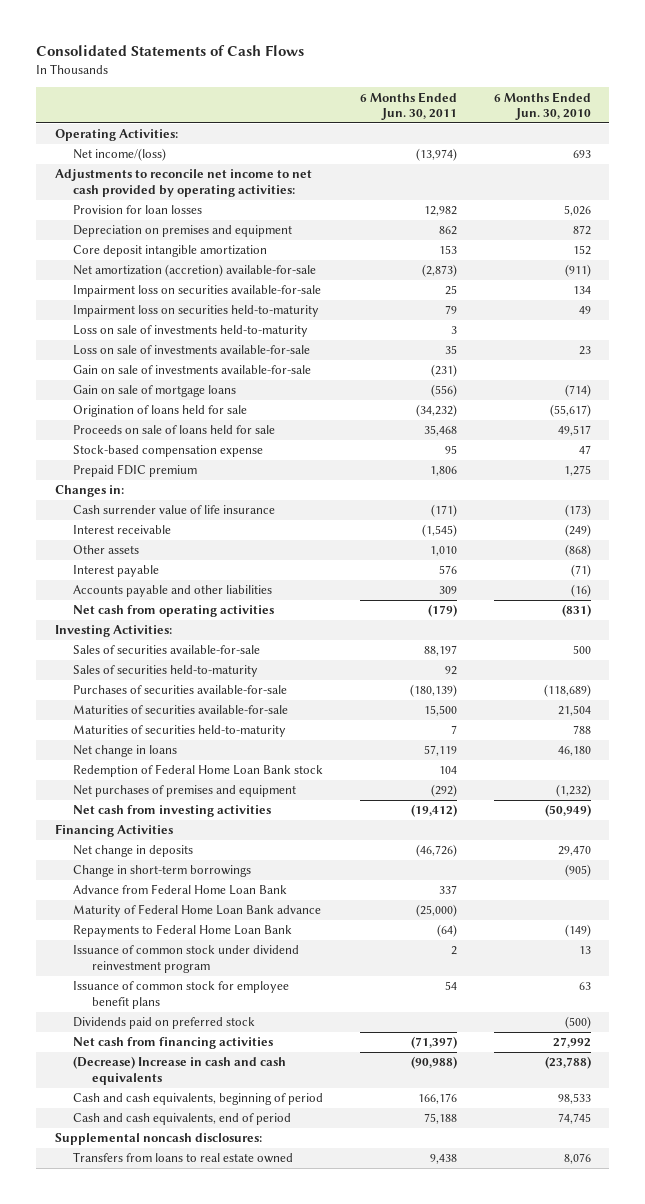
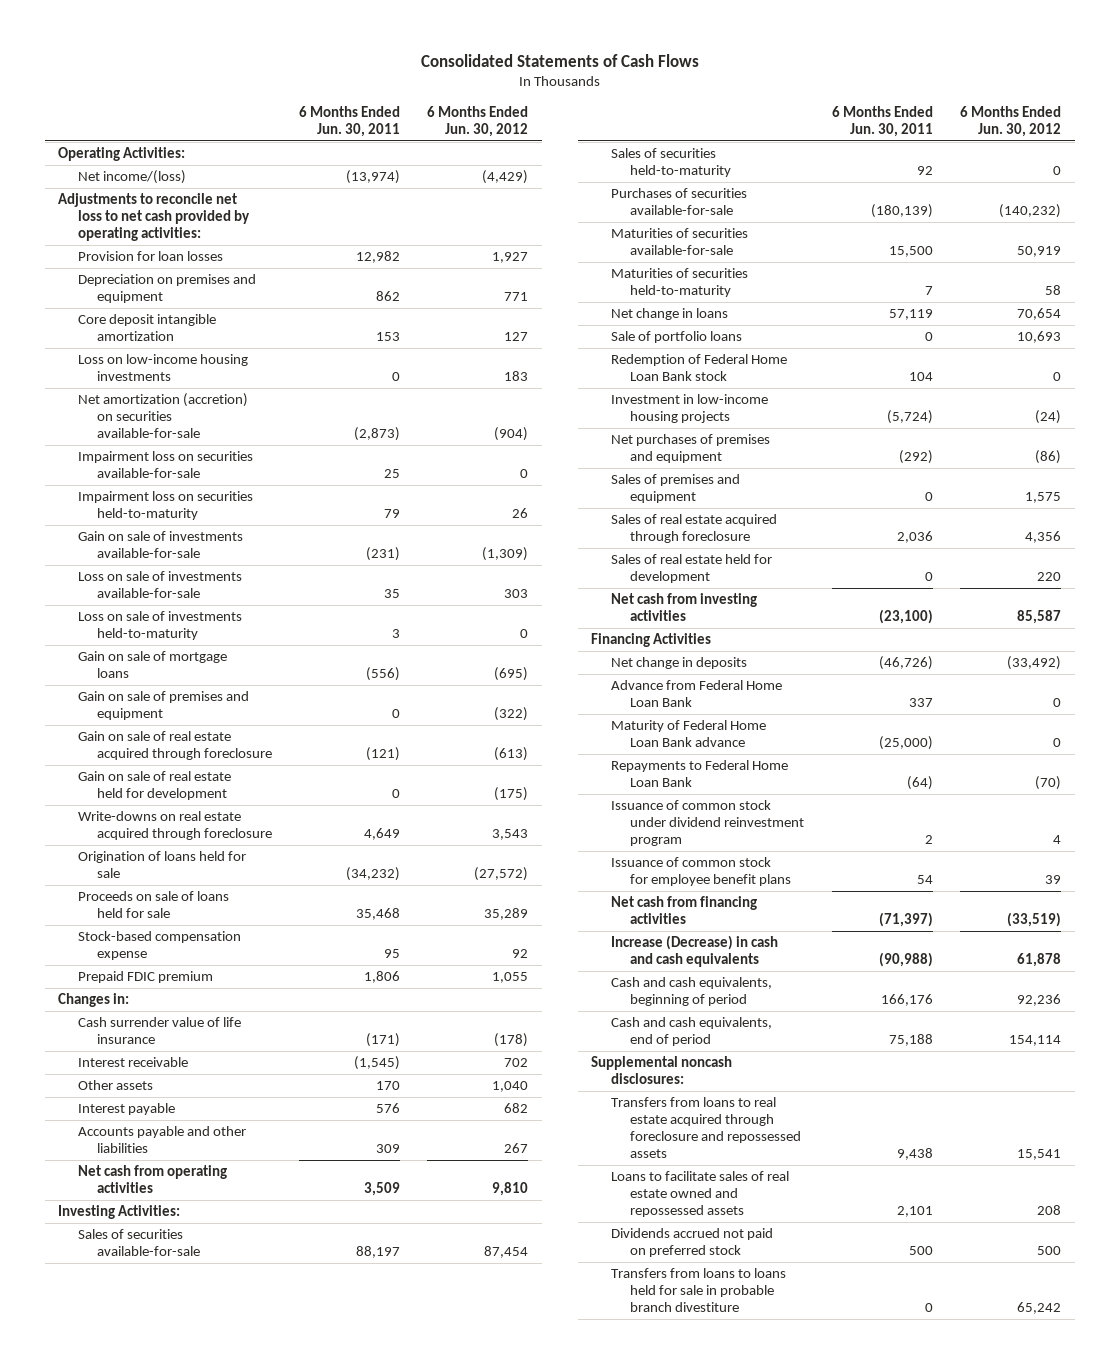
- | 6 Months Ended Jun. 30, 2011 | 6 Months Ended Jun. 30, 2010
+ | 6 Months Ended Jun. 30, 2011 | 6 Months Ended Jun. 30, 2012
- Adjustments to reconcile net income to net cash provided by operating activities:
+ Adjustments to reconcile net loss to net cash provided by operating activities:
- Net amortization (accretion) available-for-sale | (2,873) | (911)
+ Loss on low-income housing investments | 0 | 183
+ Net amortization (accretion) on securities available-for-sale | (2,873) | (904)
moved down: Loss on sale of investments available-for-sale | 35 | 303
moved down: Loss on sale of investments held-to-maturity | 3 | 0
+ Gain on sale of premises and equipment | 0 | (322)
+ Gain on sale of real estate acquired through foreclosure | (121) | (613)
+ Gain on sale of real estate held for development | 0 | (175)
+ Write-downs on real estate acquired through foreclosure | 4,649 | 3,543
- Other assets | 1,010 | (868)
+ Other assets | 170 | 1,040
- Net cash from operating activities | (179) | (831)
+ Net cash from operating activities | 3,509 | 9,810
+ Sale of portfolio loans | 0 | 10,693
+ Investment in low-income housing projects | (5,724) | (24)
- Net cash from investing activities | (19,412) | (50,949)
+ Sales of premises and equipment | 0 | 1,575
+ Sales of real estate acquired through foreclosure | 2,036 | 4,356
+ Sales of real estate held for development | 0 | 220
+ Net cash from investing activities | (23,100) | 85,587
- Change in short-term borrowings | | (905)
- Dividends paid on preferred stock | | (500)
- (Decrease) Increase in cash and cash equivalents | (90,988) | (23,788)
+ Increase (Decrease) in cash and cash equivalents | (90,988) | 61,878
- Transfers from loans to real estate owned | 9,438 | 8,076
+ Transfers from loans to real estate acquired through foreclosure and repossessed assets | 9,438 | 15,541
+ Loans to facilitate sales of real estate owned and repossessed assets | 2,101 | 208
+ Dividends accrued not paid on preferred stock | 500 | 500
+ Transfers from loans to loans held for sale in probable branch divestiture | 0 | 65,242

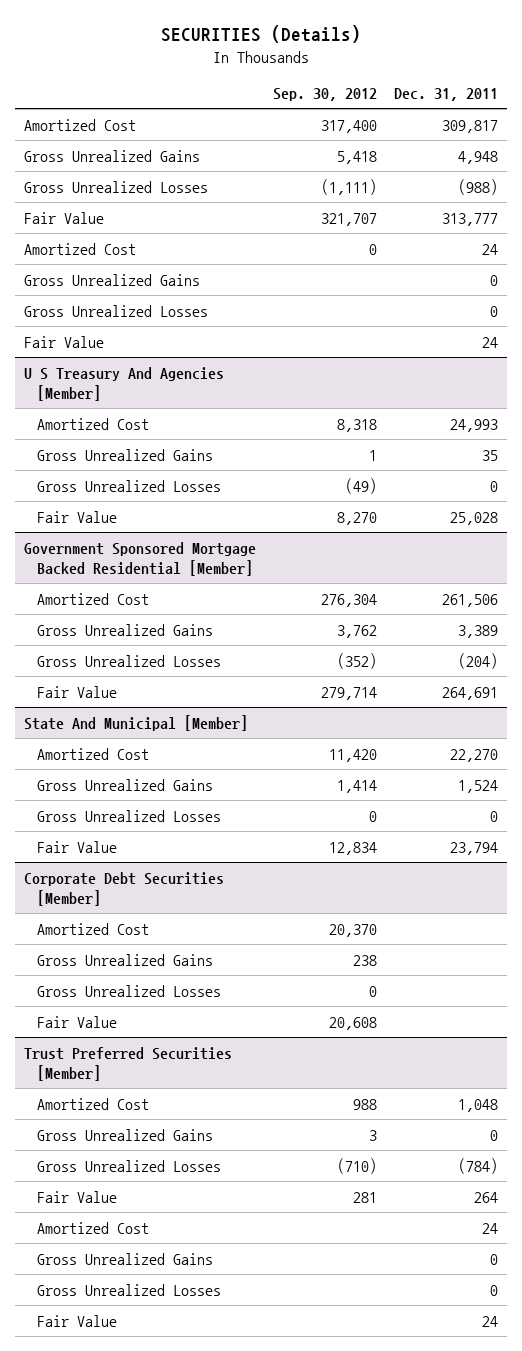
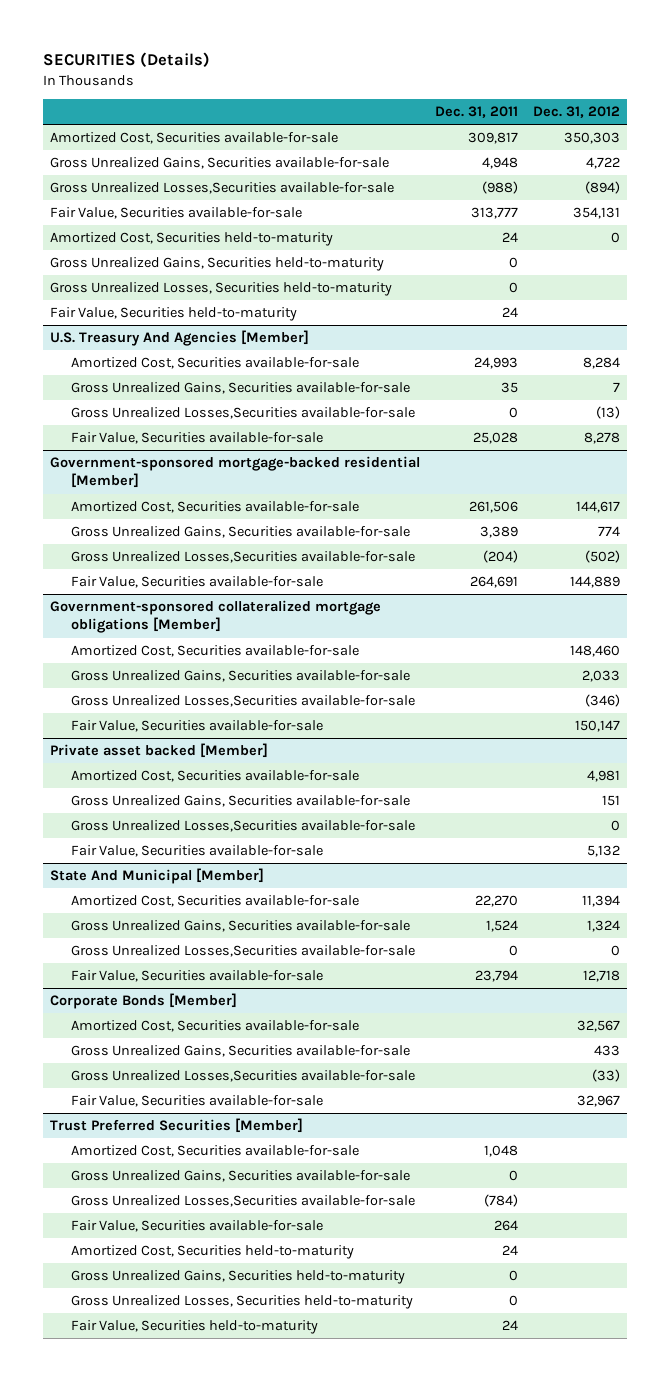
- | Sep. 30, 2012 | Dec. 31, 2011
+ | Dec. 31, 2011 | Dec. 31, 2012
- Amortized Cost | 317,400 | 309,817
- Gross Unrealized Gains | 5,418 | 4,948
- Gross Unrealized Losses | (1,111) | (988)
- Fair Value | 321,707 | 313,777
- Amortized Cost | 0 | 24
- Gross Unrealized Gains | | 0
- Gross Unrealized Losses | | 0
- Fair Value | | 24
- U S Treasury And Agencies [Member]
- Amortized Cost | 8,318 | 24,993
- Gross Unrealized Gains | 1 | 35
- Gross Unrealized Losses | (49) | 0
- Fair Value | 8,270 | 25,028
- Government Sponsored Mortgage Backed Residential [Member]
- Amortized Cost | 276,304 | 261,506
- Gross Unrealized Gains | 3,762 | 3,389
- Gross Unrealized Losses | (352) | (204)
- Fair Value | 279,714 | 264,691
+ Amortized Cost, Securities available-for-sale | 309,817 | 350,303
+ Gross Unrealized Gains, Securities available-for-sale | 4,948 | 4,722
+ Gross Unrealized Losses,Securities available-for-sale | (988) | (894)
+ Fair Value, Securities available-for-sale | 313,777 | 354,131
+ Amortized Cost, Securities held-to-maturity | 24 | 0
+ Gross Unrealized Gains, Securities held-to-maturity | 0 |
+ Gross Unrealized Losses, Securities held-to-maturity | 0 |
+ Fair Value, Securities held-to-maturity | 24 |
+ U.S. Treasury And Agencies [Member]
+ Amortized Cost, Securities available-for-sale | 24,993 | 8,284
+ Gross Unrealized Gains, Securities available-for-sale | 35 | 7
+ Gross Unrealized Losses,Securities available-for-sale | 0 | (13)
+ Fair Value, Securities available-for-sale | 25,028 | 8,278
+ Government-sponsored mortgage-backed residential [Member]
+ Amortized Cost, Securities available-for-sale | 261,506 | 144,617
+ Gross Unrealized Gains, Securities available-for-sale | 3,389 | 774
+ Gross Unrealized Losses,Securities available-for-sale | (204) | (502)
+ Fair Value, Securities available-for-sale | 264,691 | 144,889
+ Government-sponsored collateralized mortgage obligations [Member]
+ Amortized Cost, Securities available-for-sale | | 148,460
+ Gross Unrealized Gains, Securities available-for-sale | | 2,033
+ Gross Unrealized Losses,Securities available-for-sale | | (346)
+ Fair Value, Securities available-for-sale | | 150,147
+ Private asset backed [Member]
+ Amortized Cost, Securities available-for-sale | | 4,981
+ Gross Unrealized Gains, Securities available-for-sale | | 151
+ Gross Unrealized Losses,Securities available-for-sale | | 0
+ Fair Value, Securities available-for-sale | | 5,132
@ State And Municipal [Member]
- Amortized Cost | 11,420 | 22,270
- Gross Unrealized Gains | 1,414 | 1,524
- Gross Unrealized Losses | 0 | 0
- Fair Value | 12,834 | 23,794
- Corporate Debt Securities [Member]
- Amortized Cost | 20,370 |
- Gross Unrealized Gains | 238 |
- Gross Unrealized Losses | 0 |
- Fair Value | 20,608 |
@ State And Municipal [Member]
+ Amortized Cost, Securities available-for-sale | 22,270 | 11,394
+ Gross Unrealized Gains, Securities available-for-sale | 1,524 | 1,324
+ Gross Unrealized Losses,Securities available-for-sale | 0 | 0
+ Fair Value, Securities available-for-sale | 23,794 | 12,718
+ Corporate Bonds [Member]
+ Amortized Cost, Securities available-for-sale | | 32,567
+ Gross Unrealized Gains, Securities available-for-sale | | 433
+ Gross Unrealized Losses,Securities available-for-sale | | (33)
+ Fair Value, Securities available-for-sale | | 32,967
@ Trust Preferred Securities [Member]
- Amortized Cost | 988 | 1,048
- Gross Unrealized Gains | 3 | 0
- Gross Unrealized Losses | (710) | (784)
- Fair Value | 281 | 264
- Amortized Cost | | 24
- Gross Unrealized Gains | | 0
- Gross Unrealized Losses | | 0
- Fair Value | | 24
+ Amortized Cost, Securities available-for-sale | 1,048 |
+ Gross Unrealized Gains, Securities available-for-sale | 0 |
+ Gross Unrealized Losses,Securities available-for-sale | (784) |
+ Fair Value, Securities available-for-sale | 264 |
+ Amortized Cost, Securities held-to-maturity | 24 |
+ Gross Unrealized Gains, Securities held-to-maturity | 0 |
+ Gross Unrealized Losses, Securities held-to-maturity | 0 |
+ Fair Value, Securities held-to-maturity | 24 |

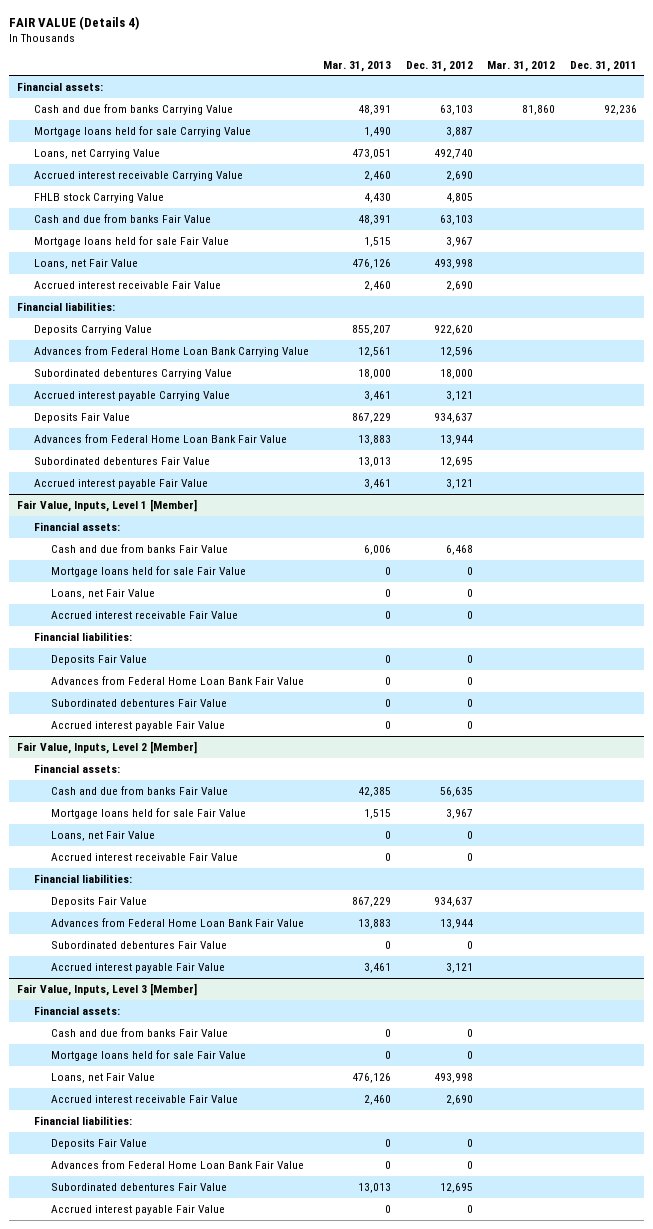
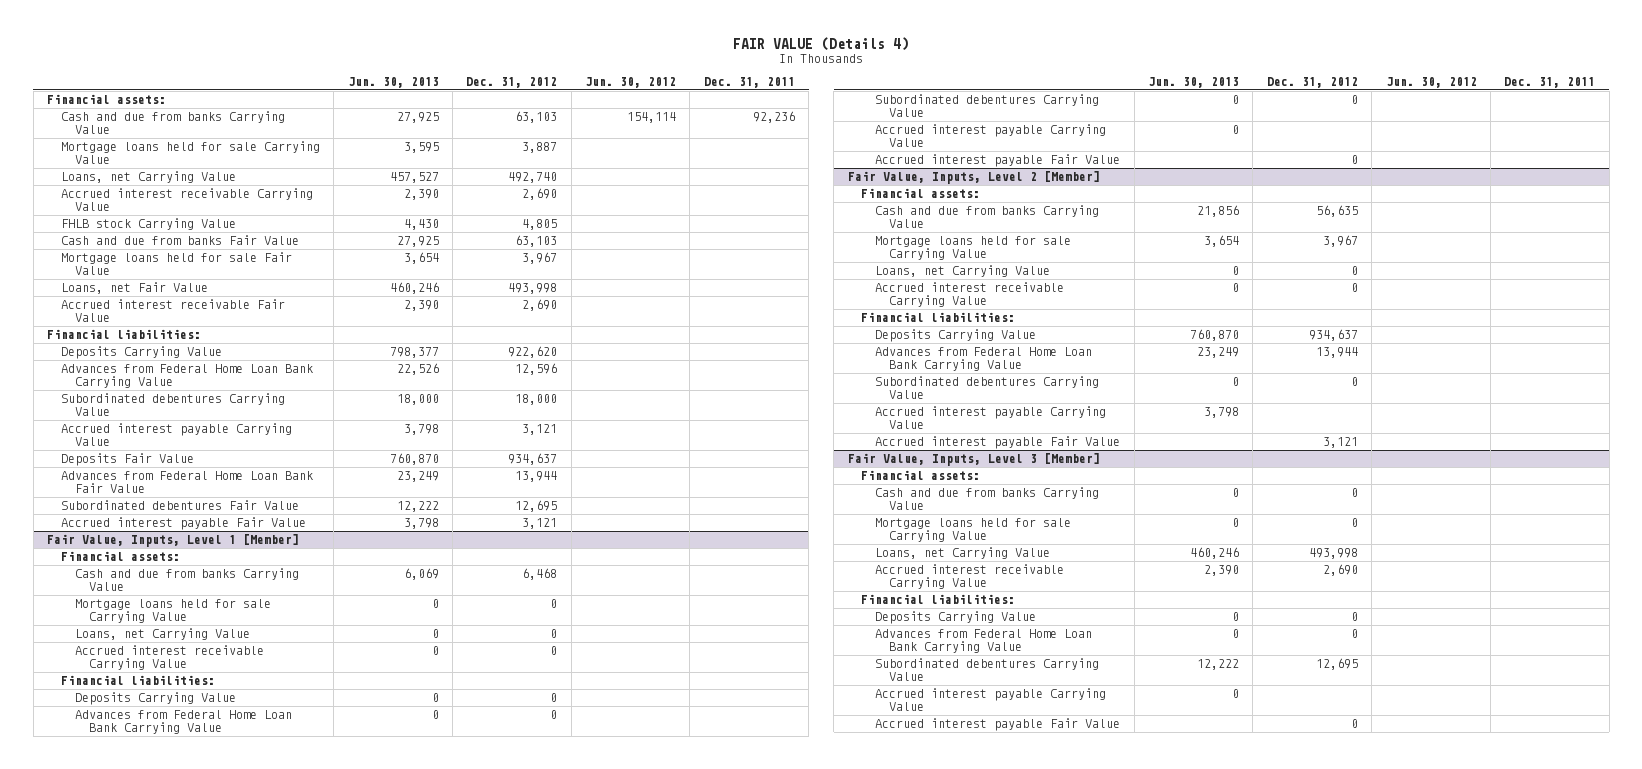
- | Mar. 31, 2013 | Dec. 31, 2012 | Mar. 31, 2012 | Dec. 31, 2011
+ | Jun. 30, 2013 | Dec. 31, 2012 | Jun. 30, 2012 | Dec. 31, 2011
@ Fair Value, Inputs, Level 1 [Member]
- Cash and due from banks Fair Value | 6,006 | 6,468 | |
- Mortgage loans held for sale Fair Value | 0 | 0 | |
- Loans, net Fair Value | 0 | 0 | |
- Accrued interest receivable Fair Value | 0 | 0 | |
+ Cash and due from banks Carrying Value | 6,069 | 6,468 | |
+ Mortgage loans held for sale Carrying Value | 0 | 0 | |
+ Loans, net Carrying Value | 0 | 0 | |
+ Accrued interest receivable Carrying Value | 0 | 0 | |
- Deposits Fair Value | 0 | 0 | |
- Advances from Federal Home Loan Bank Fair Value | 0 | 0 | |
- Subordinated debentures Fair Value | 0 | 0 | |
+ Deposits Carrying Value | 0 | 0 | |
+ Advances from Federal Home Loan Bank Carrying Value | 0 | 0 | |
+ Subordinated debentures Carrying Value | 0 | 0 | |
+ Accrued interest payable Carrying Value | 0 | | |
@ Fair Value, Inputs, Level 2 [Member]
- Cash and due from banks Fair Value | 42,385 | 56,635 | |
- Mortgage loans held for sale Fair Value | 1,515 | 3,967 | |
- Loans, net Fair Value | 0 | 0 | |
- Accrued interest receivable Fair Value | 0 | 0 | |
+ Cash and due from banks Carrying Value | 21,856 | 56,635 | |
+ Mortgage loans held for sale Carrying Value | 3,654 | 3,967 | |
+ Loans, net Carrying Value | 0 | 0 | |
+ Accrued interest receivable Carrying Value | 0 | 0 | |
- Deposits Fair Value | 867,229 | 934,637 | |
- Advances from Federal Home Loan Bank Fair Value | 13,883 | 13,944 | |
- Subordinated debentures Fair Value | 0 | 0 | |
+ Deposits Carrying Value | 760,870 | 934,637 | |
+ Advances from Federal Home Loan Bank Carrying Value | 23,249 | 13,944 | |
+ Subordinated debentures Carrying Value | 0 | 0 | |
+ Accrued interest payable Carrying Value | 3,798 | | |
@ Fair Value, Inputs, Level 3 [Member]
- Cash and due from banks Fair Value | 0 | 0 | |
- Mortgage loans held for sale Fair Value | 0 | 0 | |
- Loans, net Fair Value | 476,126 | 493,998 | |
- Accrued interest receivable Fair Value | 2,460 | 2,690 | |
+ Cash and due from banks Carrying Value | 0 | 0 | |
+ Mortgage loans held for sale Carrying Value | 0 | 0 | |
+ Loans, net Carrying Value | 460,246 | 493,998 | |
+ Accrued interest receivable Carrying Value | 2,390 | 2,690 | |
- Deposits Fair Value | 0 | 0 | |
- Advances from Federal Home Loan Bank Fair Value | 0 | 0 | |
- Subordinated debentures Fair Value | 13,013 | 12,695 | |
+ Deposits Carrying Value | 0 | 0 | |
+ Advances from Federal Home Loan Bank Carrying Value | 0 | 0 | |
+ Subordinated debentures Carrying Value | 12,222 | 12,695 | |
+ Accrued interest payable Carrying Value | 0 | | |

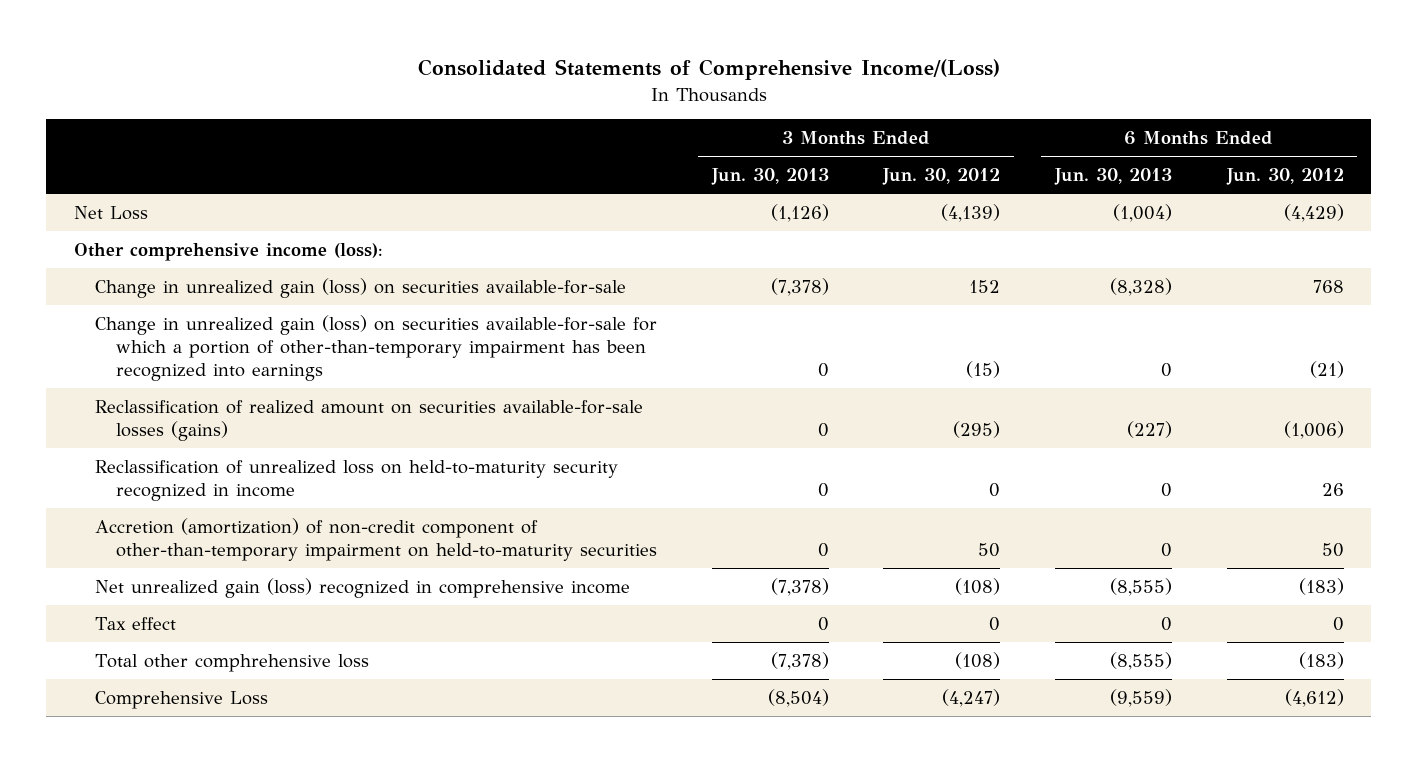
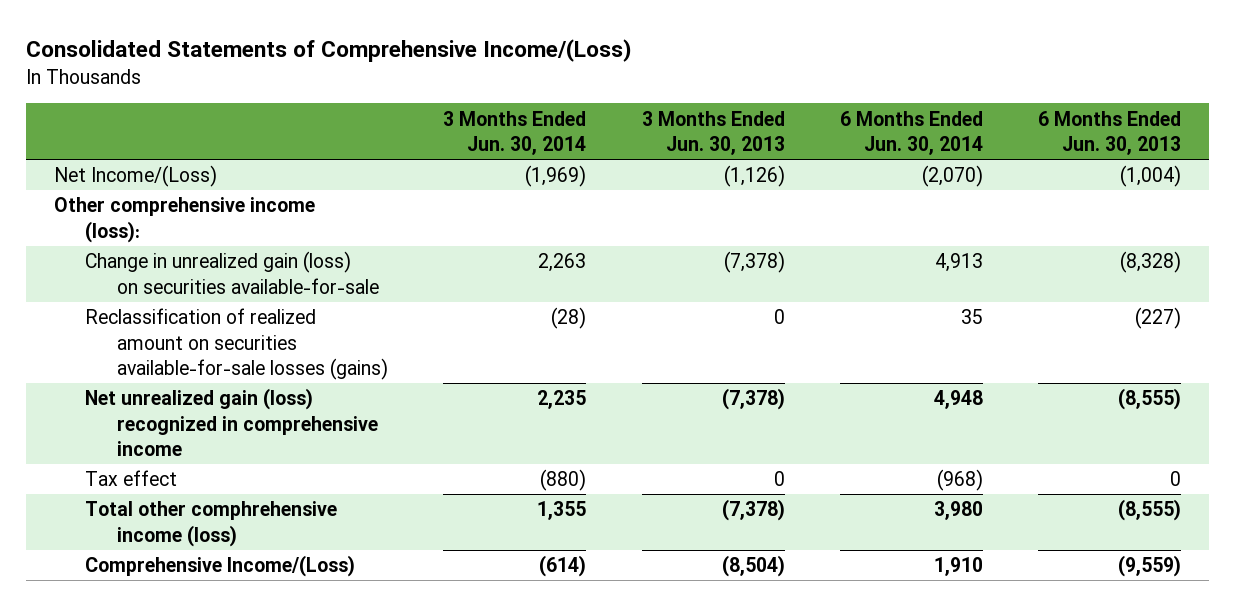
- | 3 Months Ended Jun. 30, 2013 | 3 Months Ended Jun. 30, 2012 | 6 Months Ended Jun. 30, 2013 | 6 Months Ended Jun. 30, 2012
+ | 3 Months Ended Jun. 30, 2014 | 3 Months Ended Jun. 30, 2013 | 6 Months Ended Jun. 30, 2014 | 6 Months Ended Jun. 30, 2013
- Net Loss | (1,126) | (4,139) | (1,004) | (4,429)
+ Net Income/(Loss) | (1,969) | (1,126) | (2,070) | (1,004)
- Change in unrealized gain (loss) on securities available-for-sale for which a portion of other-than-temporary impairment has been recognized into earnings | 0 | (15) | 0 | (21)
- Reclassification of unrealized loss on held-to-maturity security recognized in income | 0 | 0 | 0 | 26
- Accretion (amortization) of non-credit component of other-than-temporary impairment on held-to-maturity securities | 0 | 50 | 0 | 50
- Total other comphrehensive loss | (7,378) | (108) | (8,555) | (183)
- Comprehensive Loss | (8,504) | (4,247) | (9,559) | (4,612)
+ Total other comphrehensive income (loss) | 1,355 | (7,378) | 3,980 | (8,555)
+ Comprehensive Income/(Loss) | (614) | (8,504) | 1,910 | (9,559)

